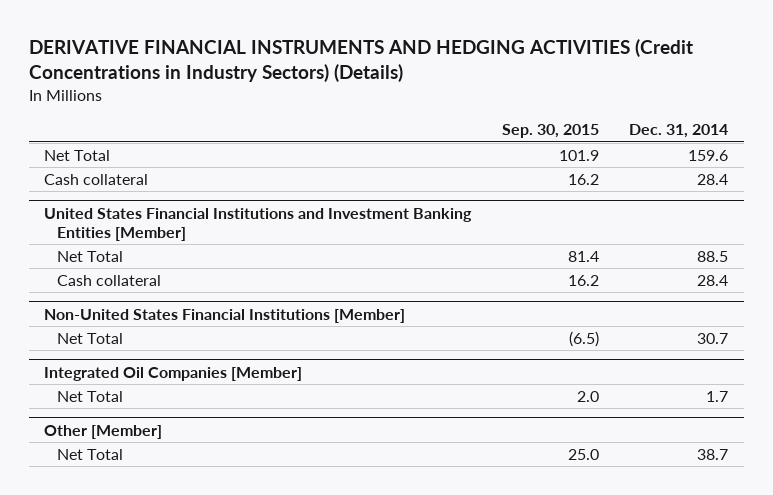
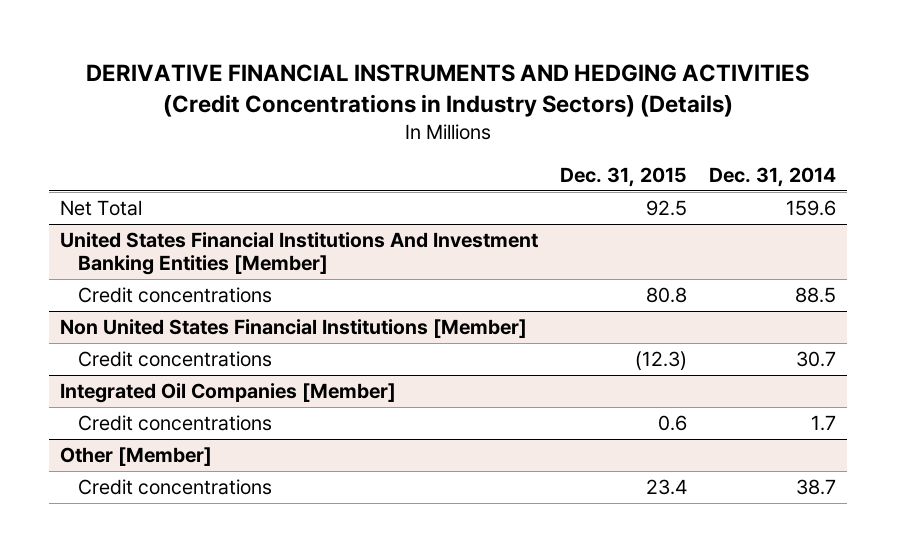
- | Sep. 30, 2015 | Dec. 31, 2014
+ | Dec. 31, 2015 | Dec. 31, 2014
- Cash collateral | 16.2 | 28.4
- United States Financial Institutions and Investment Banking Entities [Member]
- Net Total | 81.4 | 88.5
- Cash collateral | 16.2 | 28.4
- Non-United States Financial Institutions [Member]
- Net Total | (6.5) | 30.7
+ United States Financial Institutions And Investment Banking Entities [Member]
+ Credit concentrations | 80.8 | 88.5
+ Non United States Financial Institutions [Member]
+ Credit concentrations | (12.3) | 30.7
@ Integrated Oil Companies [Member]
- Net Total | 2.0 | 1.7
+ Credit concentrations | 0.6 | 1.7
@ Other [Member]
- Net Total | 25.0 | 38.7
+ Credit concentrations | 23.4 | 38.7

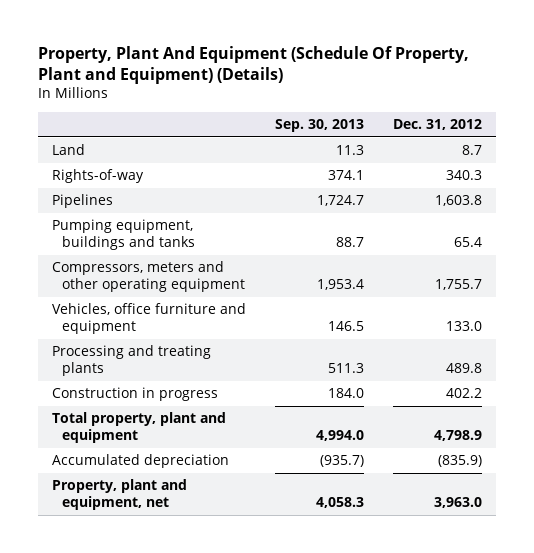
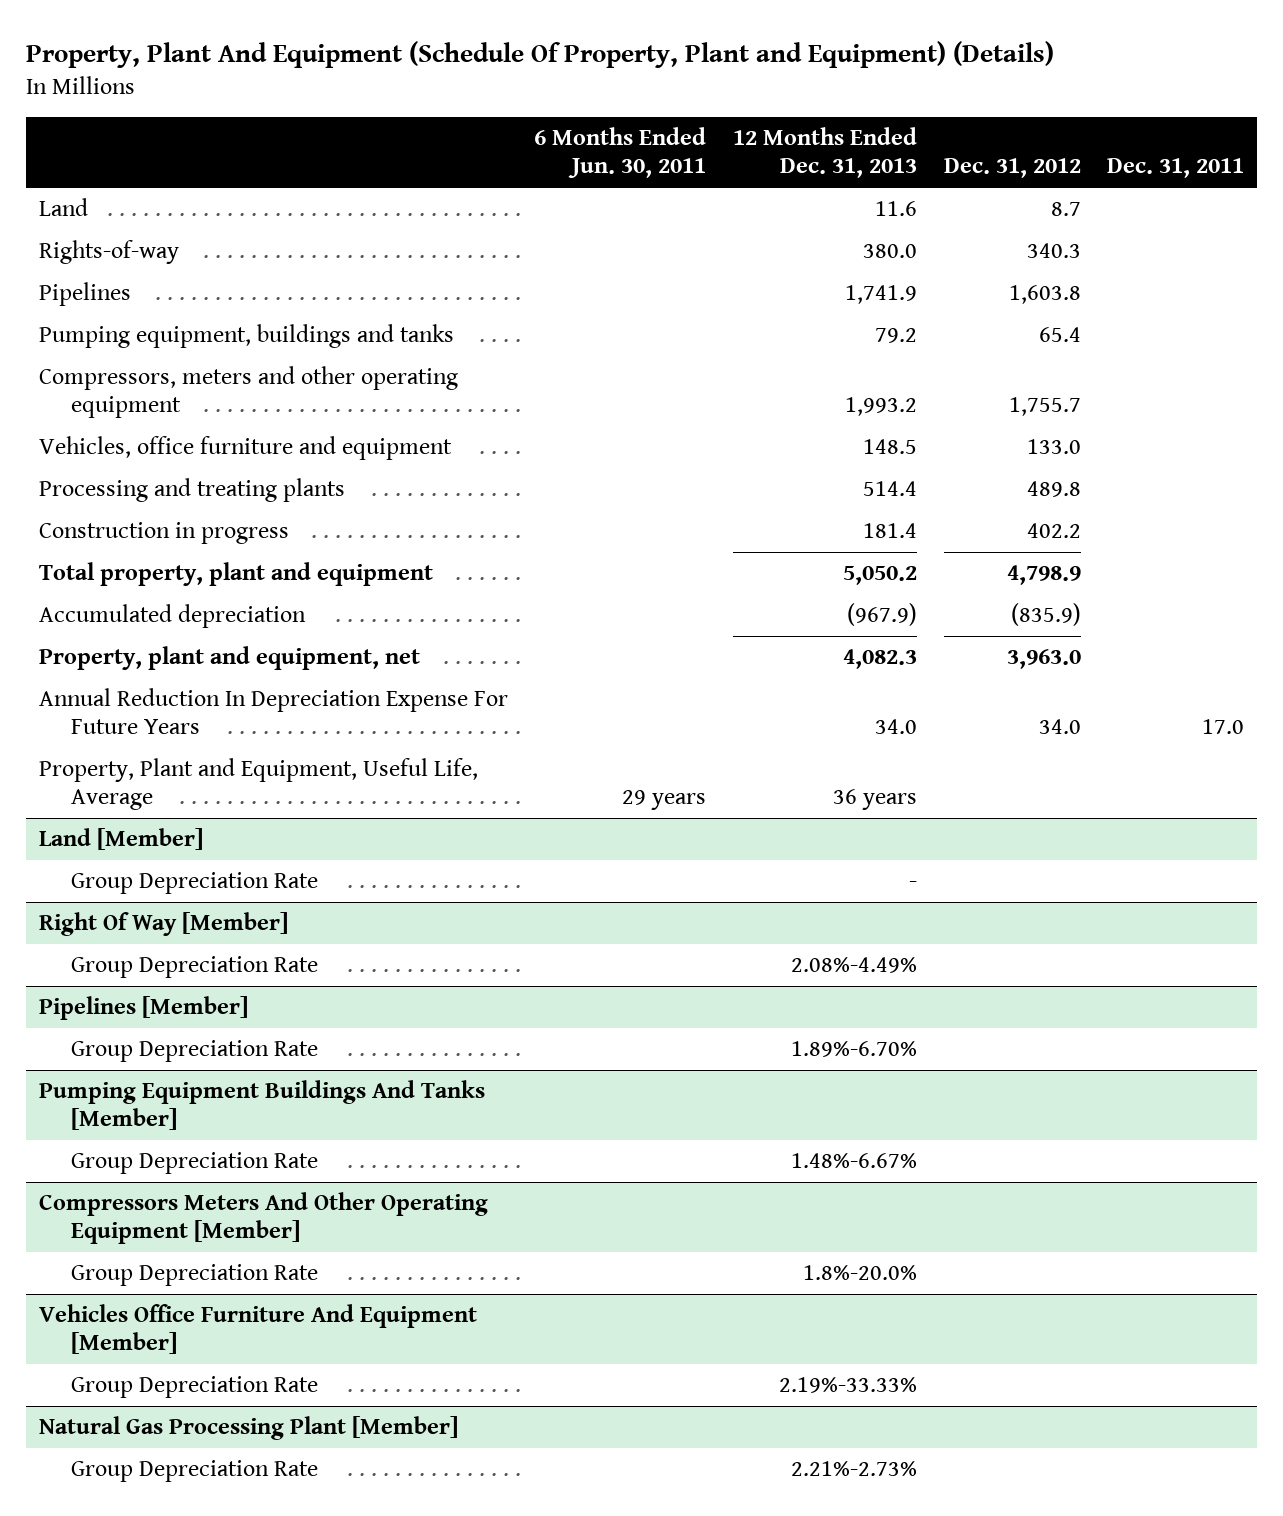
- | Sep. 30, 2013 | Dec. 31, 2012
+ | 6 Months Ended Jun. 30, 2011 | 12 Months Ended Dec. 31, 2013 | Dec. 31, 2012 | Dec. 31, 2011
+ Annual Reduction In Depreciation Expense For Future Years | | 34.0 | 34.0 | 17.0
+ Property, Plant and Equipment, Useful Life, Average | 29 years | 36 years | |
+ Land [Member]
+ Group Depreciation Rate | | - | |
+ Right Of Way [Member]
+ Group Depreciation Rate | | 2.08%-4.49% | |
+ Pipelines [Member]
+ Group Depreciation Rate | | 1.89%-6.70% | |
+ Pumping Equipment Buildings And Tanks [Member]
+ Group Depreciation Rate | | 1.48%-6.67% | |
+ Compressors Meters And Other Operating Equipment [Member]
+ Group Depreciation Rate | | 1.8%-20.0% | |
+ Vehicles Office Furniture And Equipment [Member]
+ Group Depreciation Rate | | 2.19%-33.33% | |
+ Natural Gas Processing Plant [Member]
+ Group Depreciation Rate | | 2.21%-2.73% | |

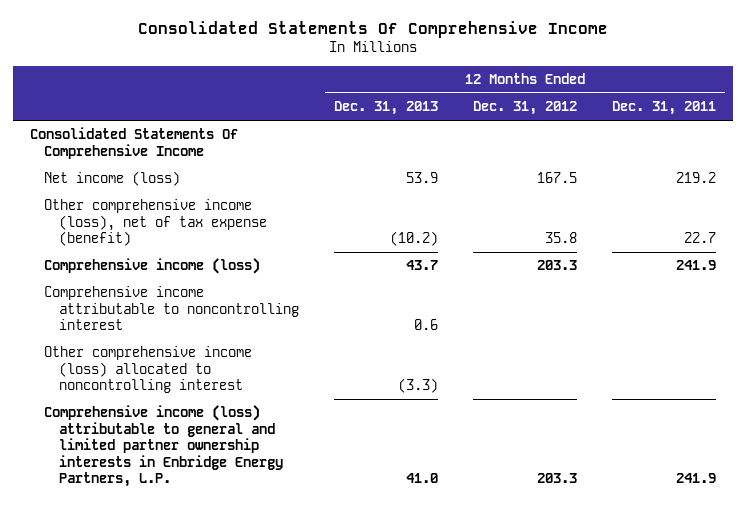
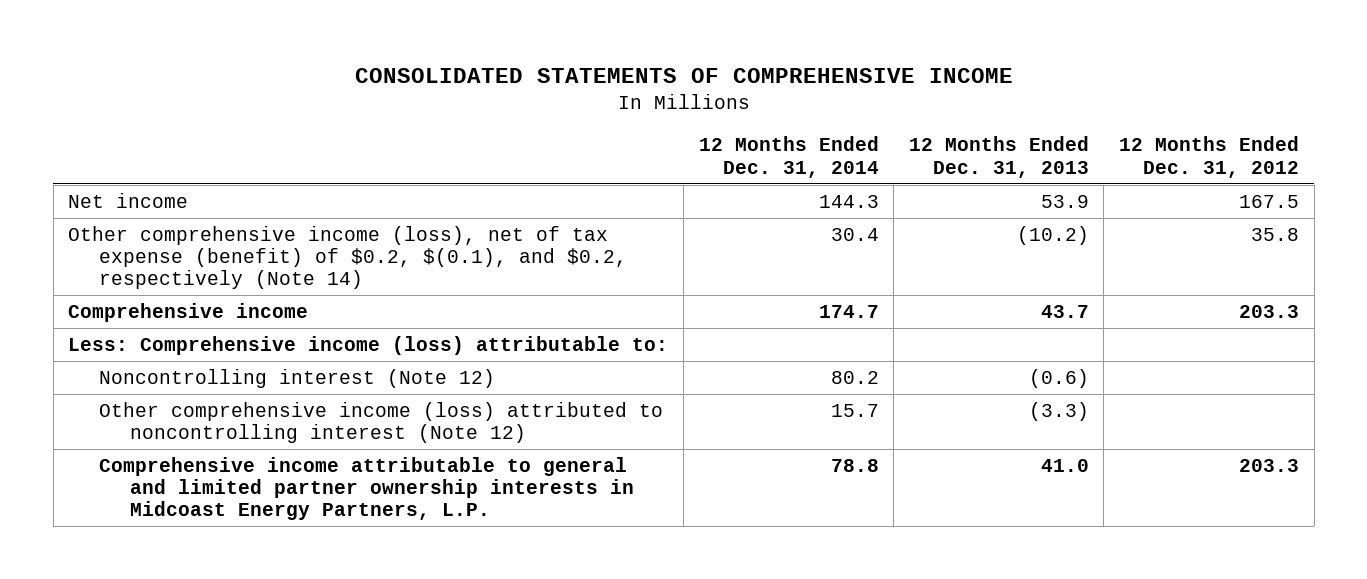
- Consolidated Statements Of Comprehensive Income
+ CONSOLIDATED STATEMENTS OF COMPREHENSIVE INCOME
- | 12 Months Ended Dec. 31, 2013 | 12 Months Ended Dec. 31, 2012 | 12 Months Ended Dec. 31, 2011
+ | 12 Months Ended Dec. 31, 2014 | 12 Months Ended Dec. 31, 2013 | 12 Months Ended Dec. 31, 2012
- Consolidated Statements Of Comprehensive Income
- Net income (loss) | 53.9 | 167.5 | 219.2
- Other comprehensive income (loss), net of tax expense (benefit) | (10.2) | 35.8 | 22.7
- Comprehensive income (loss) | 43.7 | 203.3 | 241.9
- Comprehensive income attributable to noncontrolling interest | 0.6 | |
- Other comprehensive income (loss) allocated to noncontrolling interest | (3.3) | |
- Comprehensive income (loss) attributable to general and limited partner ownership interests in Enbridge Energy Partners, L.P. | 41.0 | 203.3 | 241.9
+ Net income | 144.3 | 53.9 | 167.5
+ Other comprehensive income (loss), net of tax expense (benefit) of $0.2, $(0.1), and $0.2, respectively (Note 14) | 30.4 | (10.2) | 35.8
+ Comprehensive income | 174.7 | 43.7 | 203.3
+ Less: Comprehensive income (loss) attributable to:
+ Noncontrolling interest (Note 12) | 80.2 | (0.6) |
+ Other comprehensive income (loss) attributed to noncontrolling interest (Note 12) | 15.7 | (3.3) |
+ Comprehensive income attributable to general and limited partner ownership interests in Midcoast Energy Partners, L.P. | 78.8 | 41.0 | 203.3

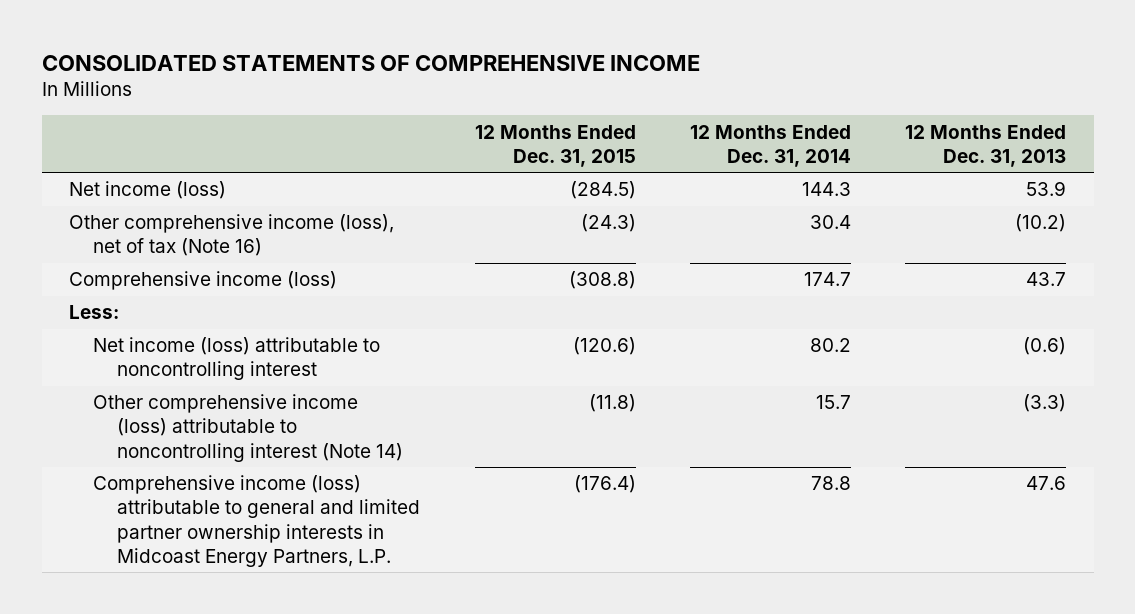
- | 12 Months Ended Dec. 31, 2014 | 12 Months Ended Dec. 31, 2013 | 12 Months Ended Dec. 31, 2012
+ | 12 Months Ended Dec. 31, 2015 | 12 Months Ended Dec. 31, 2014 | 12 Months Ended Dec. 31, 2013
- Net income | 144.3 | 53.9 | 167.5
- Other comprehensive income (loss), net of tax expense (benefit) of $0.2, $(0.1), and $0.2, respectively (Note 14) | 30.4 | (10.2) | 35.8
- Comprehensive income | 174.7 | 43.7 | 203.3
- Less: Comprehensive income (loss) attributable to:
- Noncontrolling interest (Note 12) | 80.2 | (0.6) |
- Other comprehensive income (loss) attributed to noncontrolling interest (Note 12) | 15.7 | (3.3) |
- Comprehensive income attributable to general and limited partner ownership interests in Midcoast Energy Partners, L.P. | 78.8 | 41.0 | 203.3
+ Net income (loss) | (284.5) | 144.3 | 53.9
+ Other comprehensive income (loss), net of tax (Note 16) | (24.3) | 30.4 | (10.2)
+ Comprehensive income (loss) | (308.8) | 174.7 | 43.7
+ Less:
+ Net income (loss) attributable to noncontrolling interest | (120.6) | 80.2 | (0.6)
+ Other comprehensive income (loss) attributable to noncontrolling interest (Note 14) | (11.8) | 15.7 | (3.3)
+ Comprehensive income (loss) attributable to general and limited partner ownership interests in Midcoast Energy Partners, L.P. | (176.4) | 78.8 | 47.6

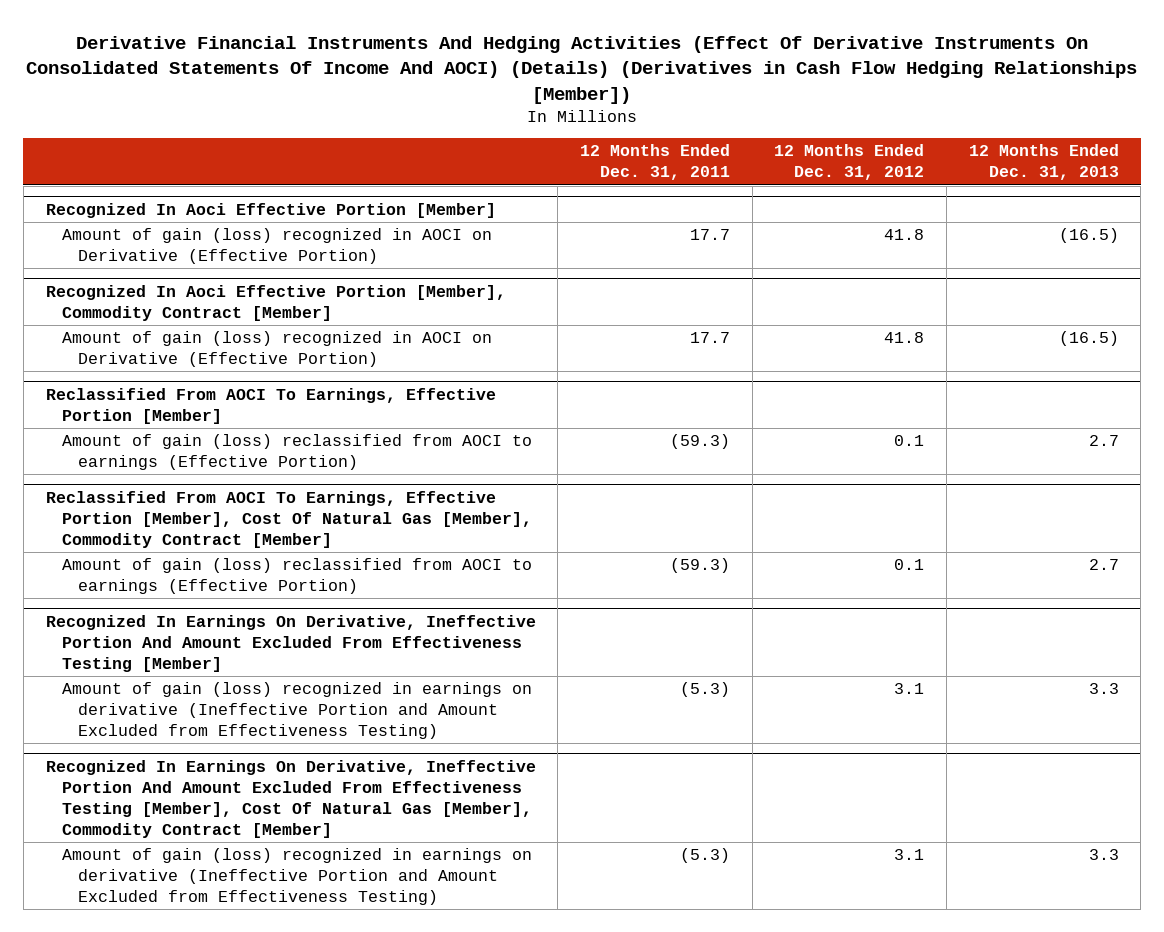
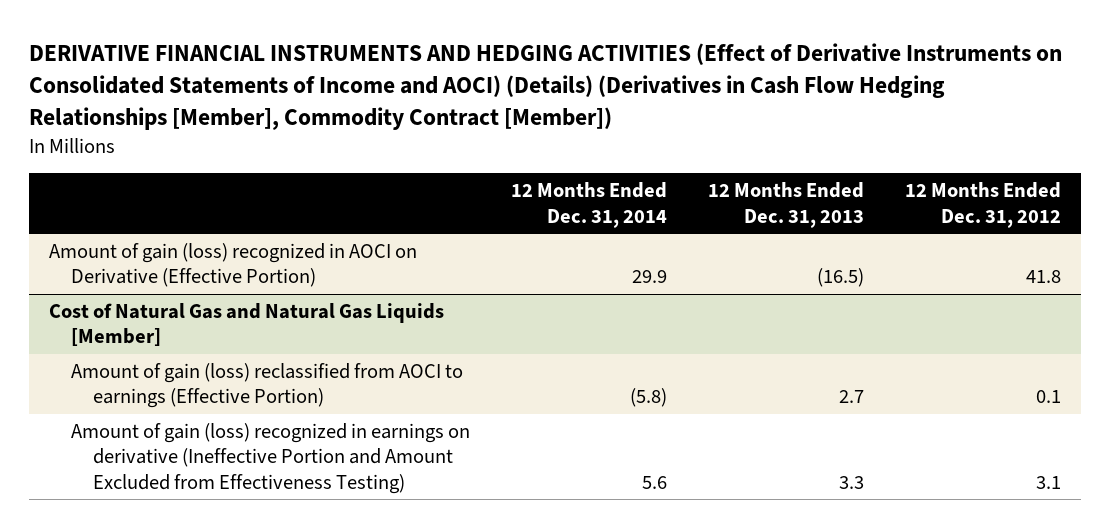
- Derivative Financial Instruments And Hedging Activities (Effect Of Derivative Instruments On Consolidated Statements Of Income And AOCI) (Details) (Derivatives in Cash Flow Hedging Relationships [Member])
+ DERIVATIVE FINANCIAL INSTRUMENTS AND HEDGING ACTIVITIES (Effect of Derivative Instruments on Consolidated Statements of Income and AOCI) (Details) (Derivatives in Cash Flow Hedging Relationships [Member], Commodity Contract [Member])
- | 12 Months Ended Dec. 31, 2011 | 12 Months Ended Dec. 31, 2012 | 12 Months Ended Dec. 31, 2013
+ | 12 Months Ended Dec. 31, 2014 | 12 Months Ended Dec. 31, 2013 | 12 Months Ended Dec. 31, 2012
- Recognized In Aoci Effective Portion [Member]
- Recognized In Aoci Effective Portion [Member], Commodity Contract [Member]
- Amount of gain (loss) recognized in AOCI on Derivative (Effective Portion) | 17.7 | 41.8 | (16.5)
- Reclassified From AOCI To Earnings, Effective Portion [Member]
- Amount of gain (loss) reclassified from AOCI to earnings (Effective Portion) | (59.3) | 0.1 | 2.7
- Reclassified From AOCI To Earnings, Effective Portion [Member], Cost Of Natural Gas [Member], Commodity Contract [Member]
+ Cost of Natural Gas and Natural Gas Liquids [Member]
- Recognized In Earnings On Derivative, Ineffective Portion And Amount Excluded From Effectiveness Testing [Member]
- Recognized In Earnings On Derivative, Ineffective Portion And Amount Excluded From Effectiveness Testing [Member], Cost Of Natural Gas [Member], Commodity Contract [Member]
- Amount of gain (loss) recognized in earnings on derivative (Ineffective Portion and Amount Excluded from Effectiveness Testing) | (5.3) | 3.1 | 3.3

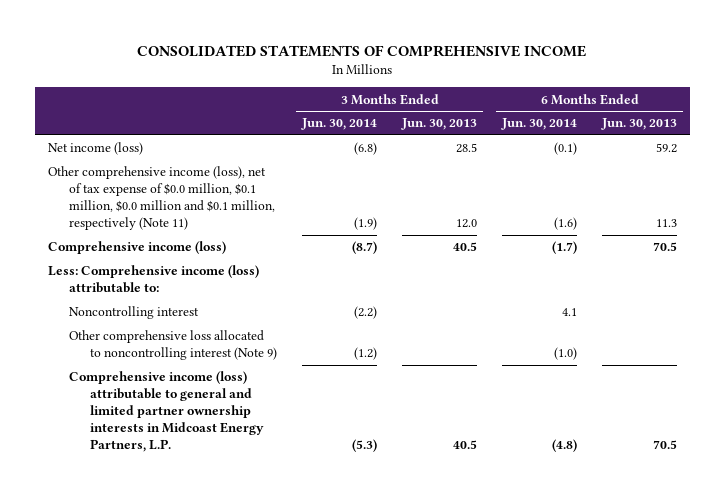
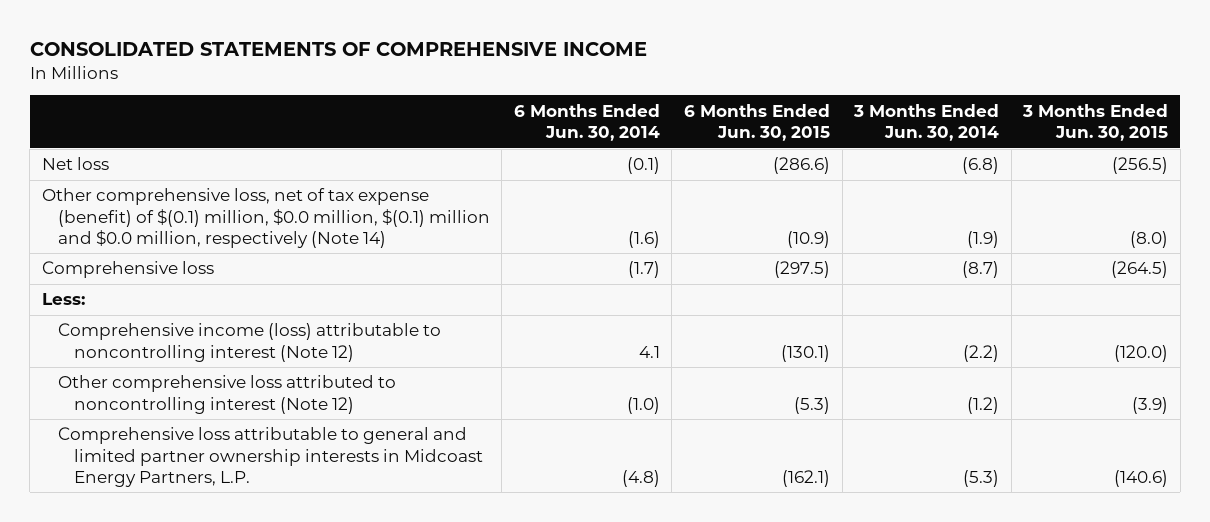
- | 3 Months Ended Jun. 30, 2014 | 3 Months Ended Jun. 30, 2013 | 6 Months Ended Jun. 30, 2014 | 6 Months Ended Jun. 30, 2013
+ | 6 Months Ended Jun. 30, 2014 | 6 Months Ended Jun. 30, 2015 | 3 Months Ended Jun. 30, 2014 | 3 Months Ended Jun. 30, 2015
- Net income (loss) | (6.8) | 28.5 | (0.1) | 59.2
- Other comprehensive income (loss), net of tax expense of $0.0 million, $0.1 million, $0.0 million and $0.1 million, respectively (Note 11) | (1.9) | 12.0 | (1.6) | 11.3
- Comprehensive income (loss) | (8.7) | 40.5 | (1.7) | 70.5
- Less: Comprehensive income (loss) attributable to:
- Noncontrolling interest | (2.2) | | 4.1 |
- Other comprehensive loss allocated to noncontrolling interest (Note 9) | (1.2) | | (1.0) |
- Comprehensive income (loss) attributable to general and limited partner ownership interests in Midcoast Energy Partners, L.P. | (5.3) | 40.5 | (4.8) | 70.5
+ Net loss | (0.1) | (286.6) | (6.8) | (256.5)
+ Other comprehensive loss, net of tax expense (benefit) of $(0.1) million, $0.0 million, $(0.1) million and $0.0 million, respectively (Note 14) | (1.6) | (10.9) | (1.9) | (8.0)
+ Comprehensive loss | (1.7) | (297.5) | (8.7) | (264.5)
+ Less:
+ Comprehensive income (loss) attributable to noncontrolling interest (Note 12) | 4.1 | (130.1) | (2.2) | (120.0)
+ Other comprehensive loss attributed to noncontrolling interest (Note 12) | (1.0) | (5.3) | (1.2) | (3.9)
+ Comprehensive loss attributable to general and limited partner ownership interests in Midcoast Energy Partners, L.P. | (4.8) | (162.1) | (5.3) | (140.6)

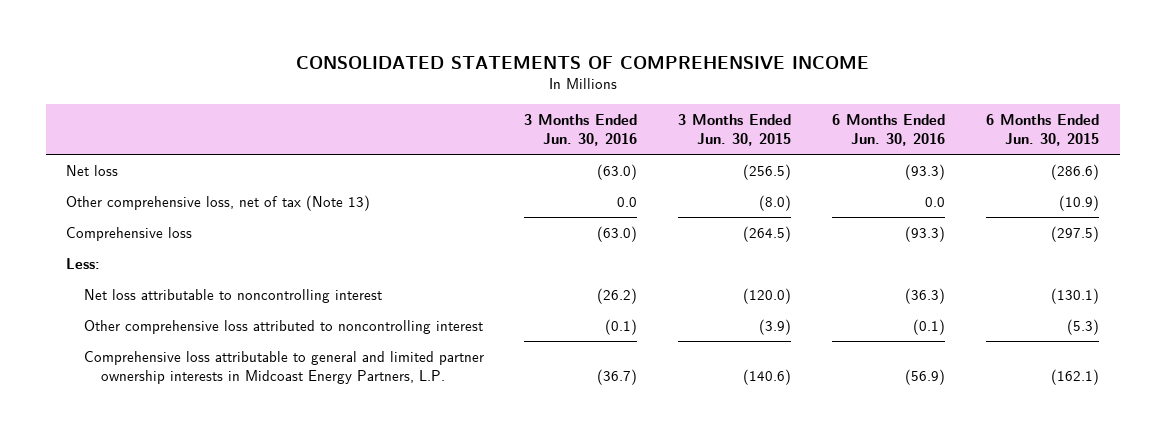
- | 6 Months Ended Jun. 30, 2014 | 6 Months Ended Jun. 30, 2015 | 3 Months Ended Jun. 30, 2014 | 3 Months Ended Jun. 30, 2015
+ | 3 Months Ended Jun. 30, 2016 | 3 Months Ended Jun. 30, 2015 | 6 Months Ended Jun. 30, 2016 | 6 Months Ended Jun. 30, 2015
- Other comprehensive loss, net of tax expense (benefit) of $(0.1) million, $0.0 million, $(0.1) million and $0.0 million, respectively (Note 14) | (1.6) | (10.9) | (1.9) | (8.0)
+ Other comprehensive loss, net of tax (Note 13) | 0.0 | (8.0) | 0.0 | (10.9)
- Comprehensive income (loss) attributable to noncontrolling interest (Note 12) | 4.1 | (130.1) | (2.2) | (120.0)
- Other comprehensive loss attributed to noncontrolling interest (Note 12) | (1.0) | (5.3) | (1.2) | (3.9)
+ Net loss attributable to noncontrolling interest | (26.2) | (120.0) | (36.3) | (130.1)
+ Other comprehensive loss attributed to noncontrolling interest | (0.1) | (3.9) | (0.1) | (5.3)

